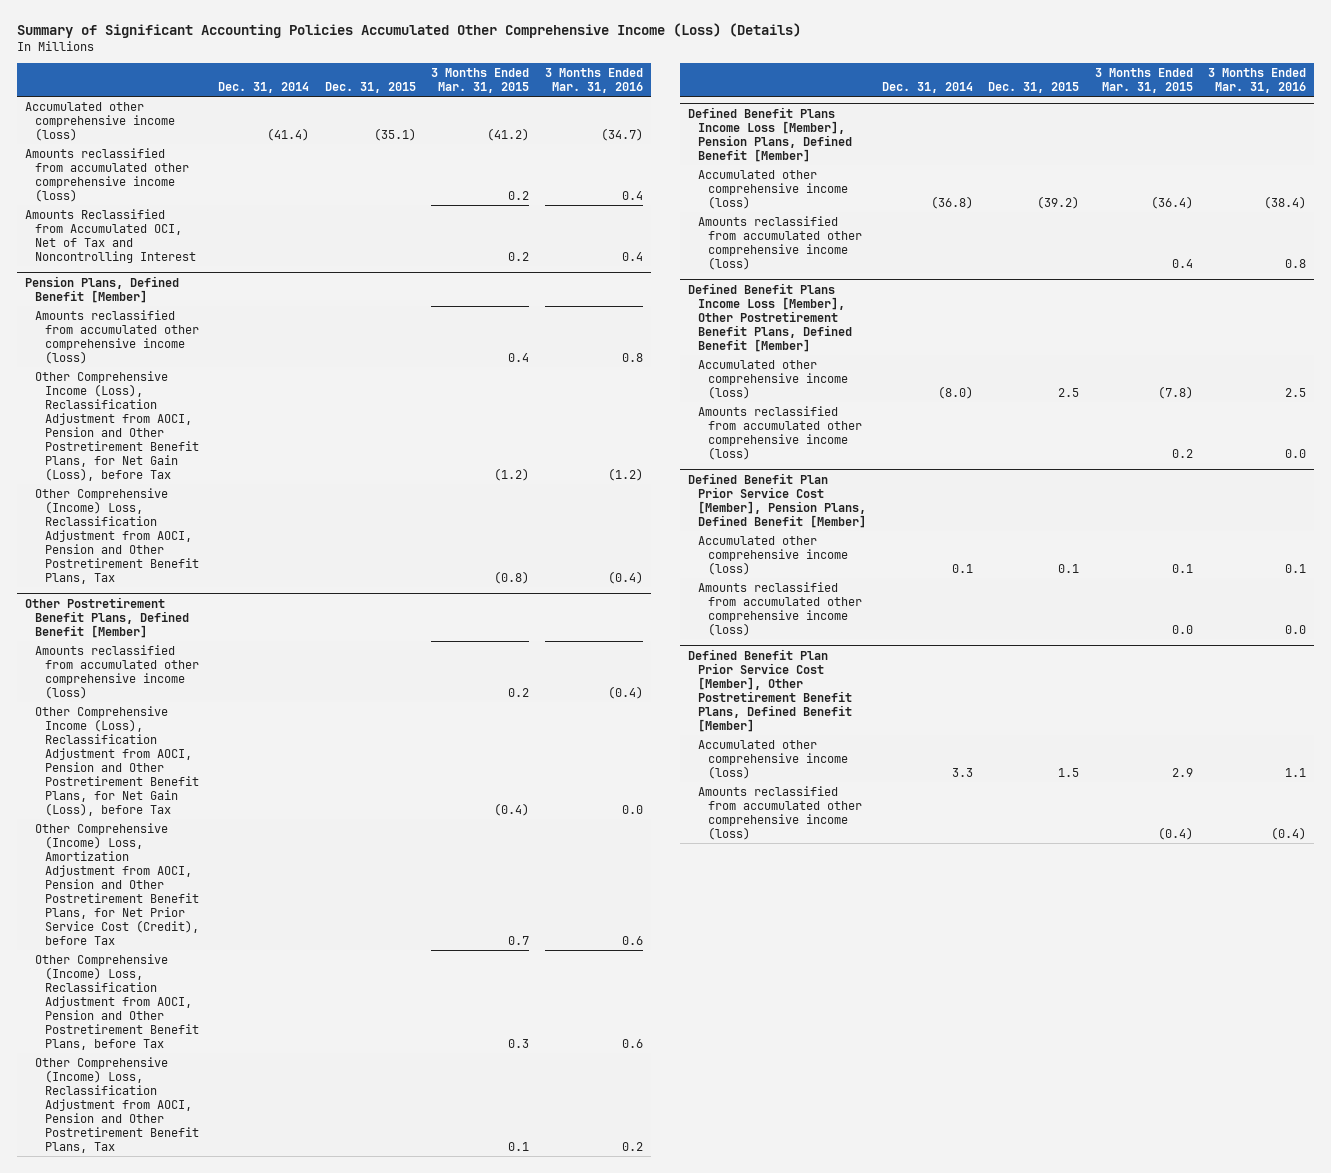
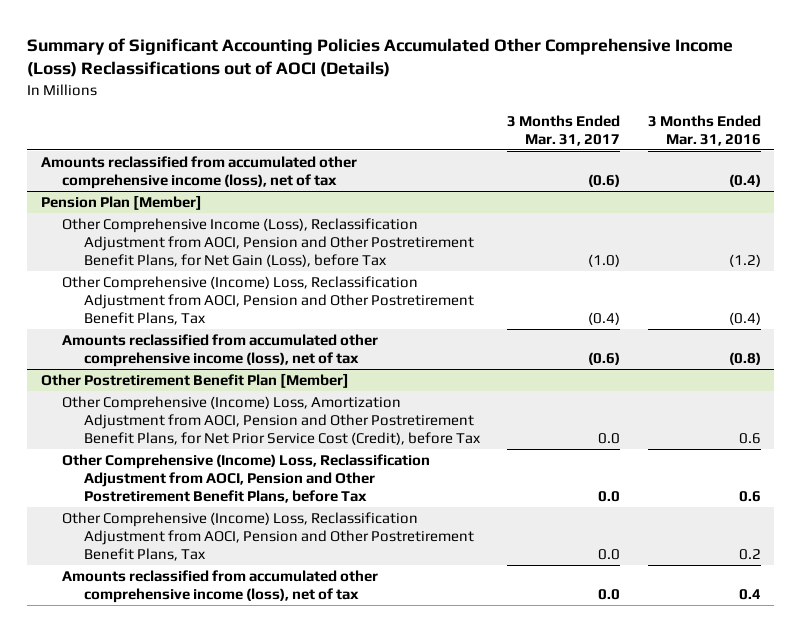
- Summary of Significant Accounting Policies Accumulated Other Comprehensive Income (Loss) (Details)
+ Summary of Significant Accounting Policies Accumulated Other Comprehensive Income (Loss) Reclassifications out of AOCI (Details)
- | Dec. 31, 2014 | Dec. 31, 2015 | 3 Months Ended Mar. 31, 2015 | 3 Months Ended Mar. 31, 2016
+ | 3 Months Ended Mar. 31, 2017 | 3 Months Ended Mar. 31, 2016
- Accumulated other comprehensive income (loss) | (41.4) | (35.1) | (41.2) | (34.7)
- Amounts reclassified from accumulated other comprehensive income (loss) | | | 0.2 | 0.4
- Amounts Reclassified from Accumulated OCI, Net of Tax and Noncontrolling Interest | | | 0.2 | 0.4
- Pension Plans, Defined Benefit [Member]
- Amounts reclassified from accumulated other comprehensive income (loss) | | | 0.4 | 0.8
+ Amounts reclassified from accumulated other comprehensive income (loss), net of tax | (0.6) | (0.4)
+ Pension Plan [Member]
- Other Postretirement Benefit Plans, Defined Benefit [Member]
- Amounts reclassified from accumulated other comprehensive income (loss) | | | 0.2 | (0.4)
- Other Comprehensive Income (Loss), Reclassification Adjustment from AOCI, Pension and Other Postretirement Benefit Plans, for Net Gain (Loss), before Tax | | | (0.4) | 0.0
+ Amounts reclassified from accumulated other comprehensive income (loss), net of tax | (0.6) | (0.8)
+ Other Postretirement Benefit Plan [Member]
- Defined Benefit Plans Income Loss [Member], Pension Plans, Defined Benefit [Member]
- Accumulated other comprehensive income (loss) | (36.8) | (39.2) | (36.4) | (38.4)
- Amounts reclassified from accumulated other comprehensive income (loss) | | | 0.4 | 0.8
- Defined Benefit Plans Income Loss [Member], Other Postretirement Benefit Plans, Defined Benefit [Member]
- Accumulated other comprehensive income (loss) | (8.0) | 2.5 | (7.8) | 2.5
- Amounts reclassified from accumulated other comprehensive income (loss) | | | 0.2 | 0.0
- Defined Benefit Plan Prior Service Cost [Member], Pension Plans, Defined Benefit [Member]
- Accumulated other comprehensive income (loss) | 0.1 | 0.1 | 0.1 | 0.1
- Amounts reclassified from accumulated other comprehensive income (loss) | | | 0.0 | 0.0
- Defined Benefit Plan Prior Service Cost [Member], Other Postretirement Benefit Plans, Defined Benefit [Member]
- Accumulated other comprehensive income (loss) | 3.3 | 1.5 | 2.9 | 1.1
- Amounts reclassified from accumulated other comprehensive income (loss) | | | (0.4) | (0.4)
+ Amounts reclassified from accumulated other comprehensive income (loss), net of tax | 0.0 | 0.4

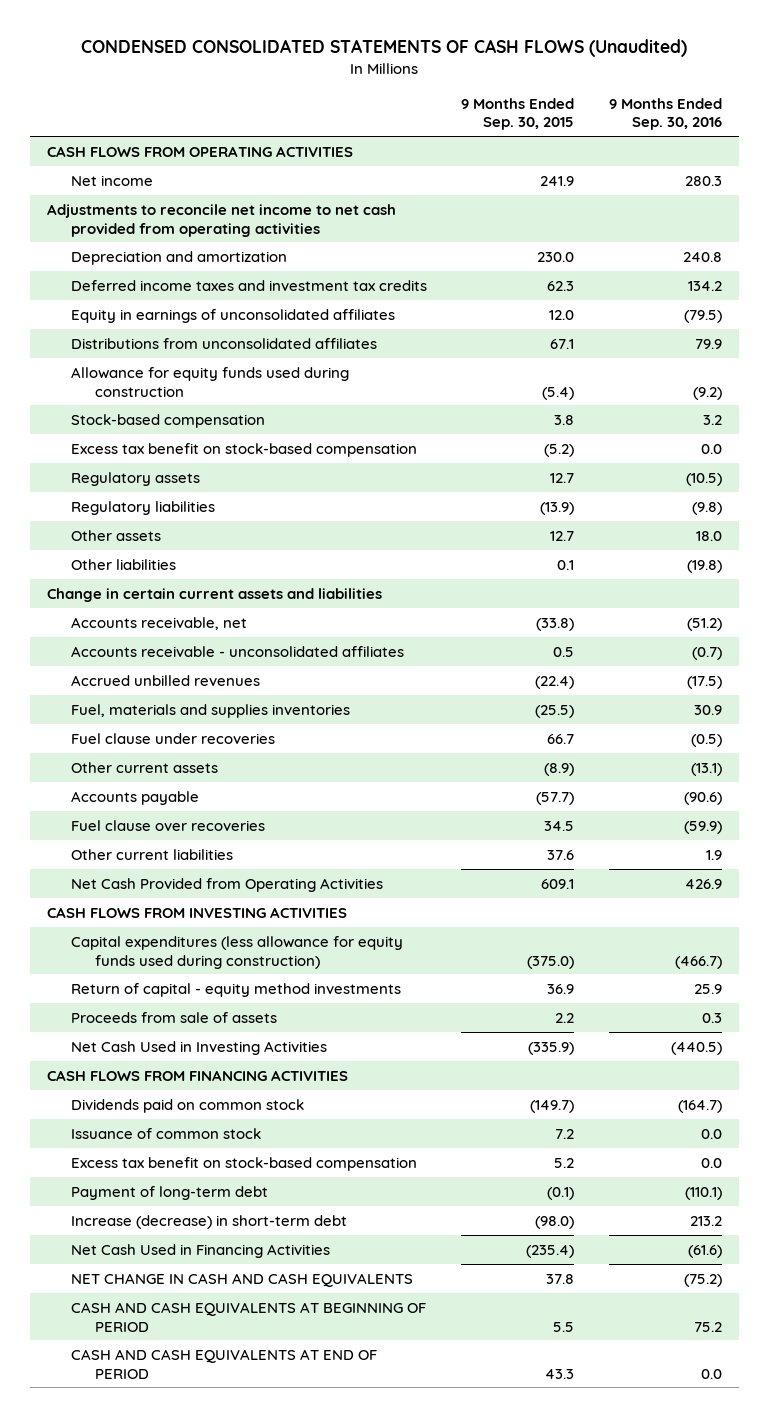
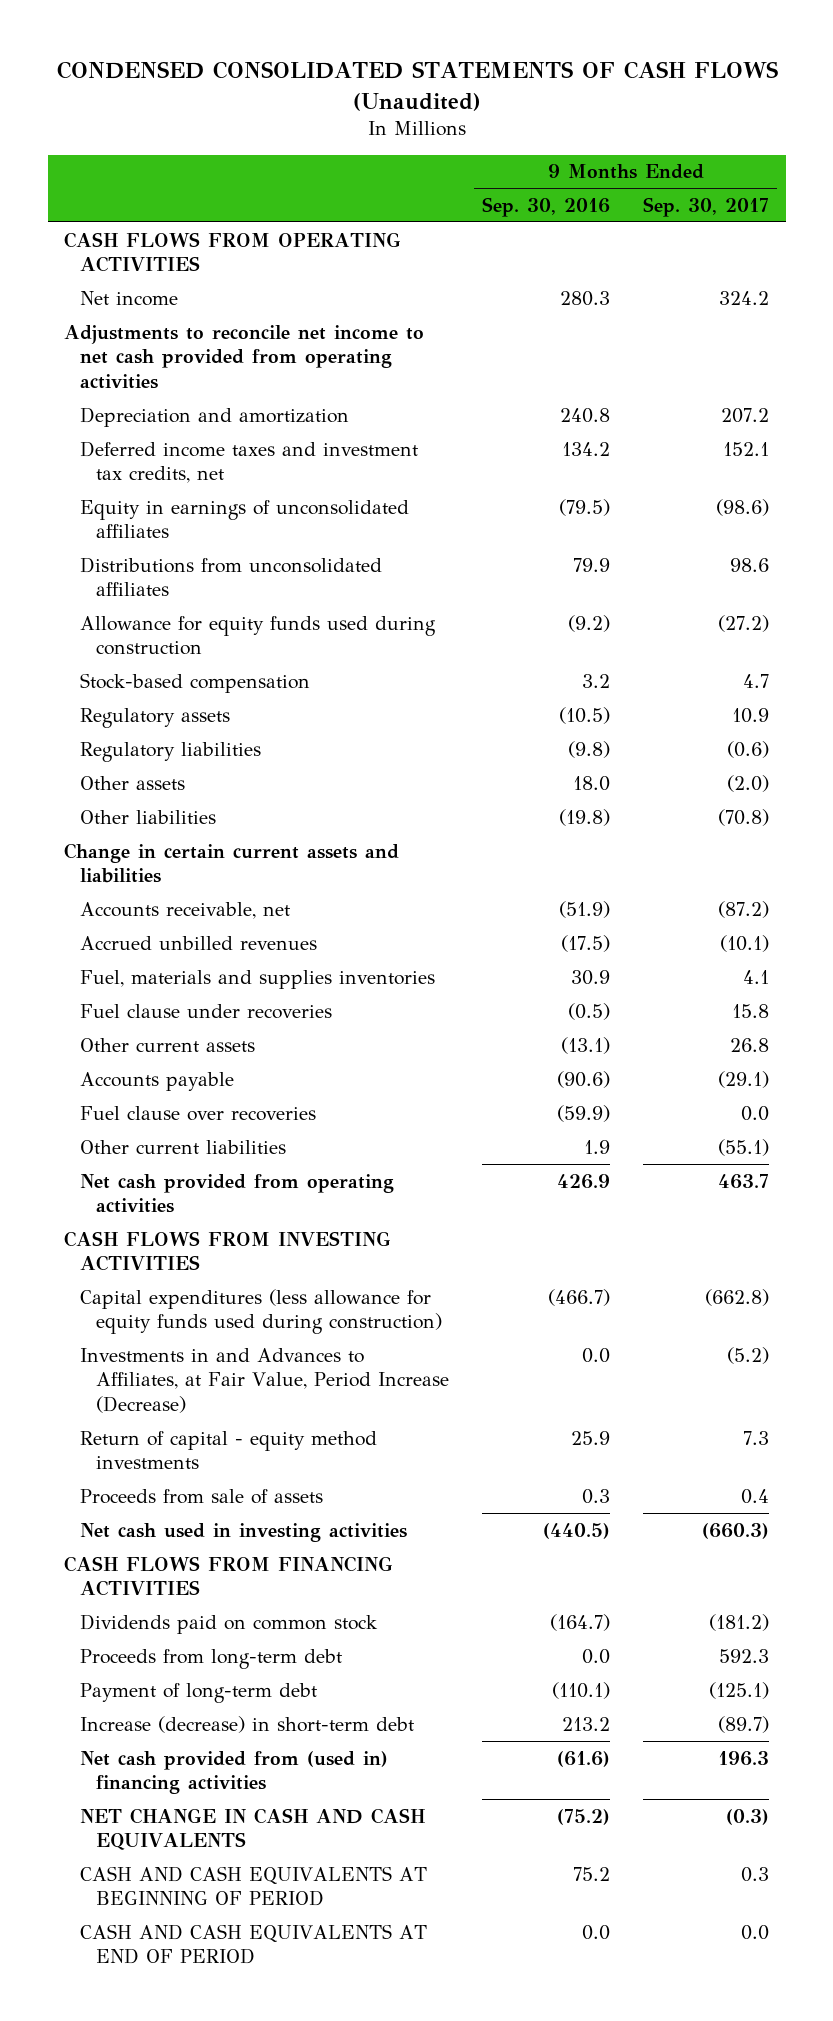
- | 9 Months Ended Sep. 30, 2015 | 9 Months Ended Sep. 30, 2016
+ | 9 Months Ended Sep. 30, 2016 | 9 Months Ended Sep. 30, 2017
- Deferred income taxes and investment tax credits | 62.3 | 134.2
+ Deferred income taxes and investment tax credits, net | 134.2 | 152.1
- Excess tax benefit on stock-based compensation | (5.2) | 0.0
- Accounts receivable, net | (33.8) | (51.2)
- Accounts receivable - unconsolidated affiliates | 0.5 | (0.7)
+ Accounts receivable, net | (51.9) | (87.2)
- Net Cash Provided from Operating Activities | 609.1 | 426.9
+ Net cash provided from operating activities | 426.9 | 463.7
+ Investments in and Advances to Affiliates, at Fair Value, Period Increase (Decrease) | 0.0 | (5.2)
- Net Cash Used in Investing Activities | (335.9) | (440.5)
+ Net cash used in investing activities | (440.5) | (660.3)
- Issuance of common stock | 7.2 | 0.0
- Excess tax benefit on stock-based compensation | 5.2 | 0.0
+ Proceeds from long-term debt | 0.0 | 592.3
- Net Cash Used in Financing Activities | (235.4) | (61.6)
+ Net cash provided from (used in) financing activities | (61.6) | 196.3

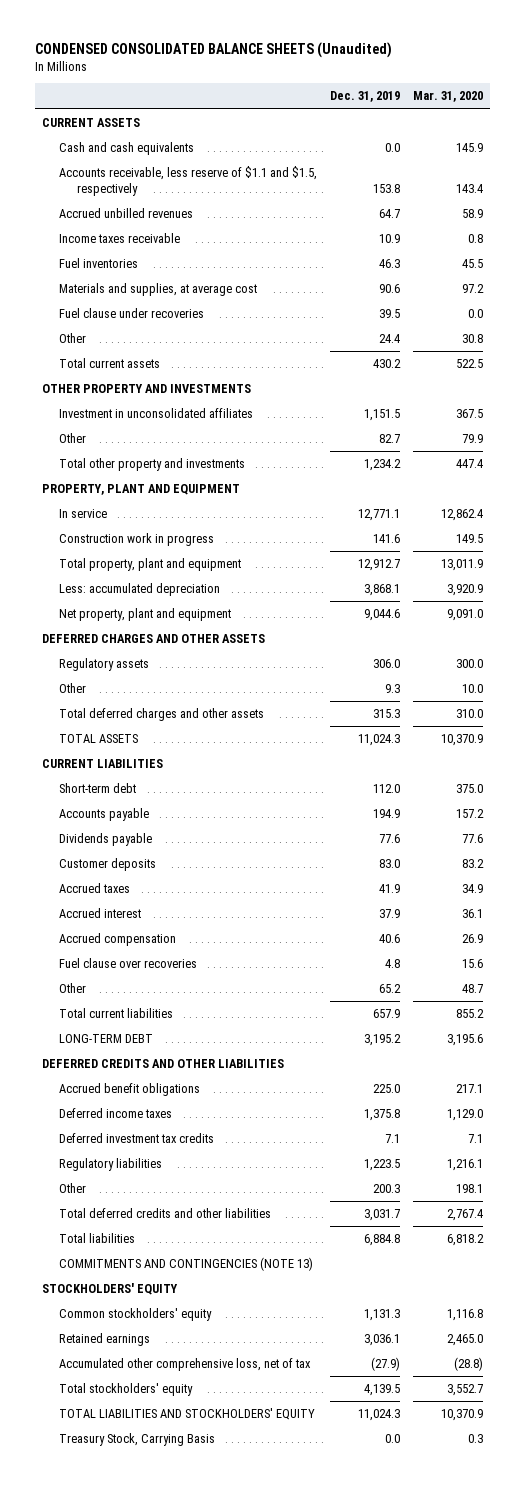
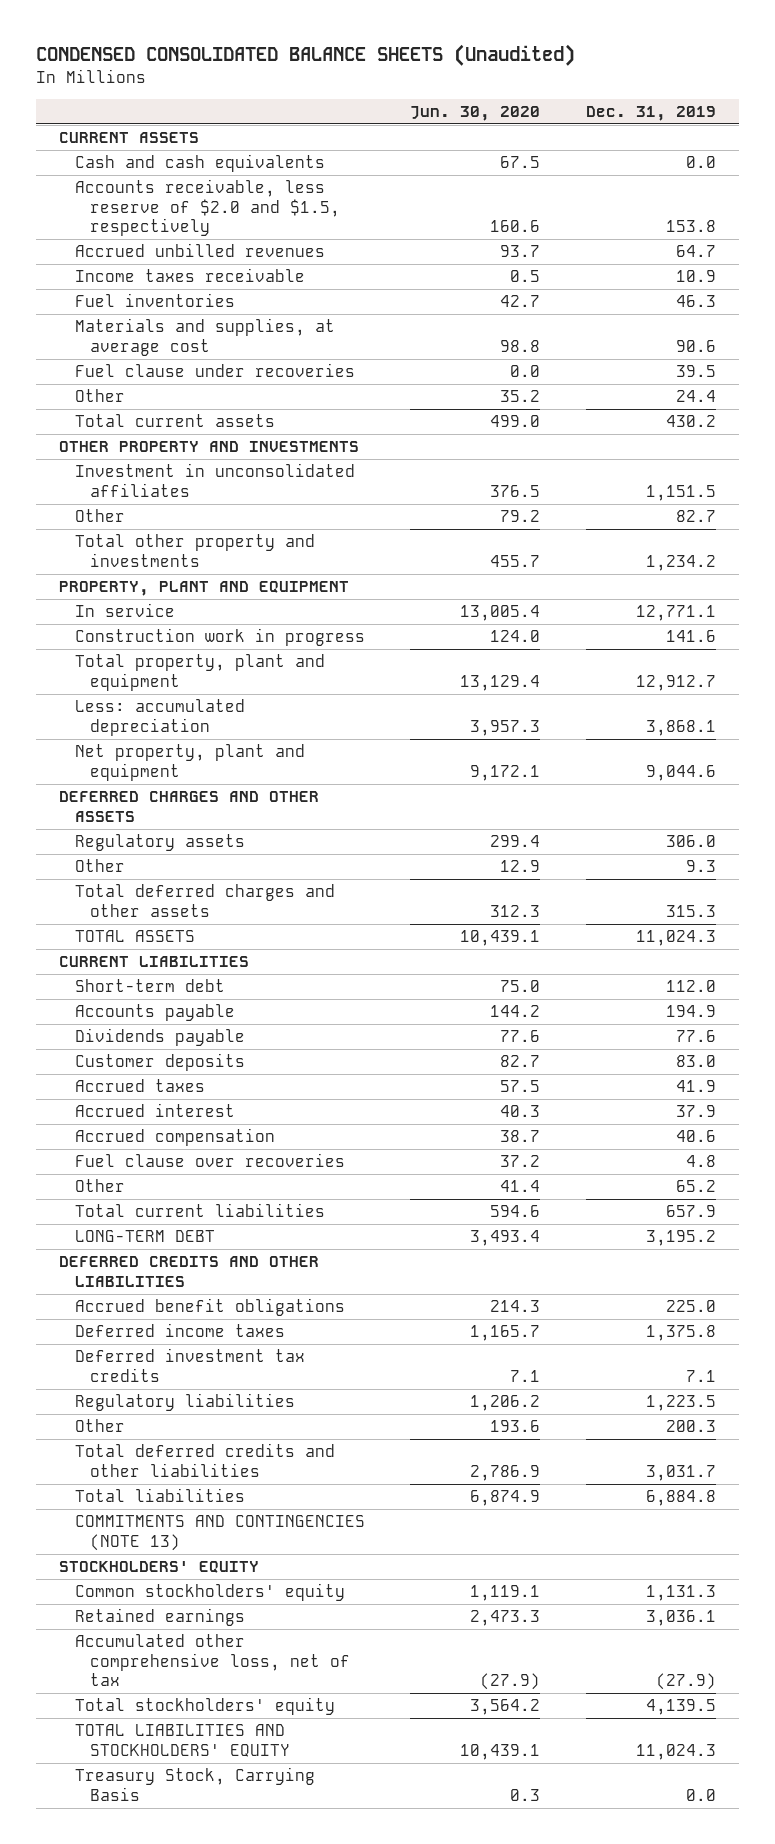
- | Dec. 31, 2019 | Mar. 31, 2020
+ | Jun. 30, 2020 | Dec. 31, 2019
- Accounts receivable, less reserve of $1.1 and $1.5, respectively | 153.8 | 143.4
+ Accounts receivable, less reserve of $2.0 and $1.5, respectively | 160.6 | 153.8

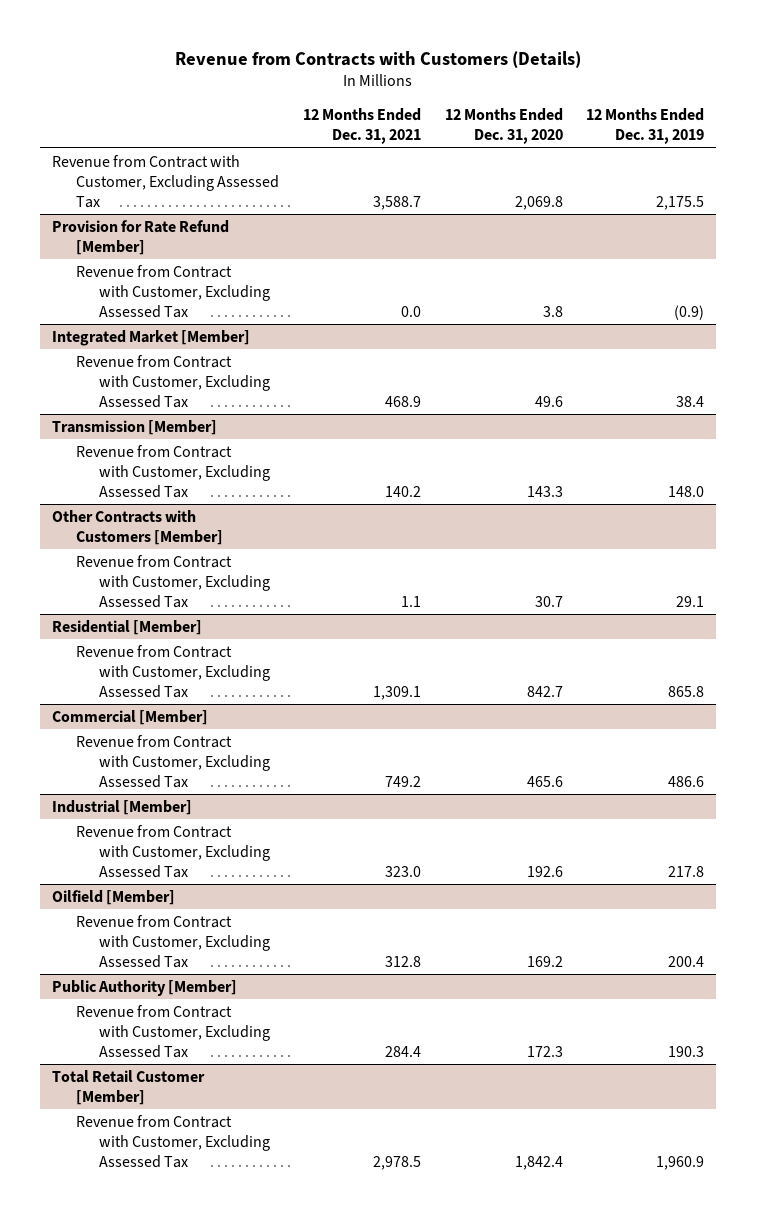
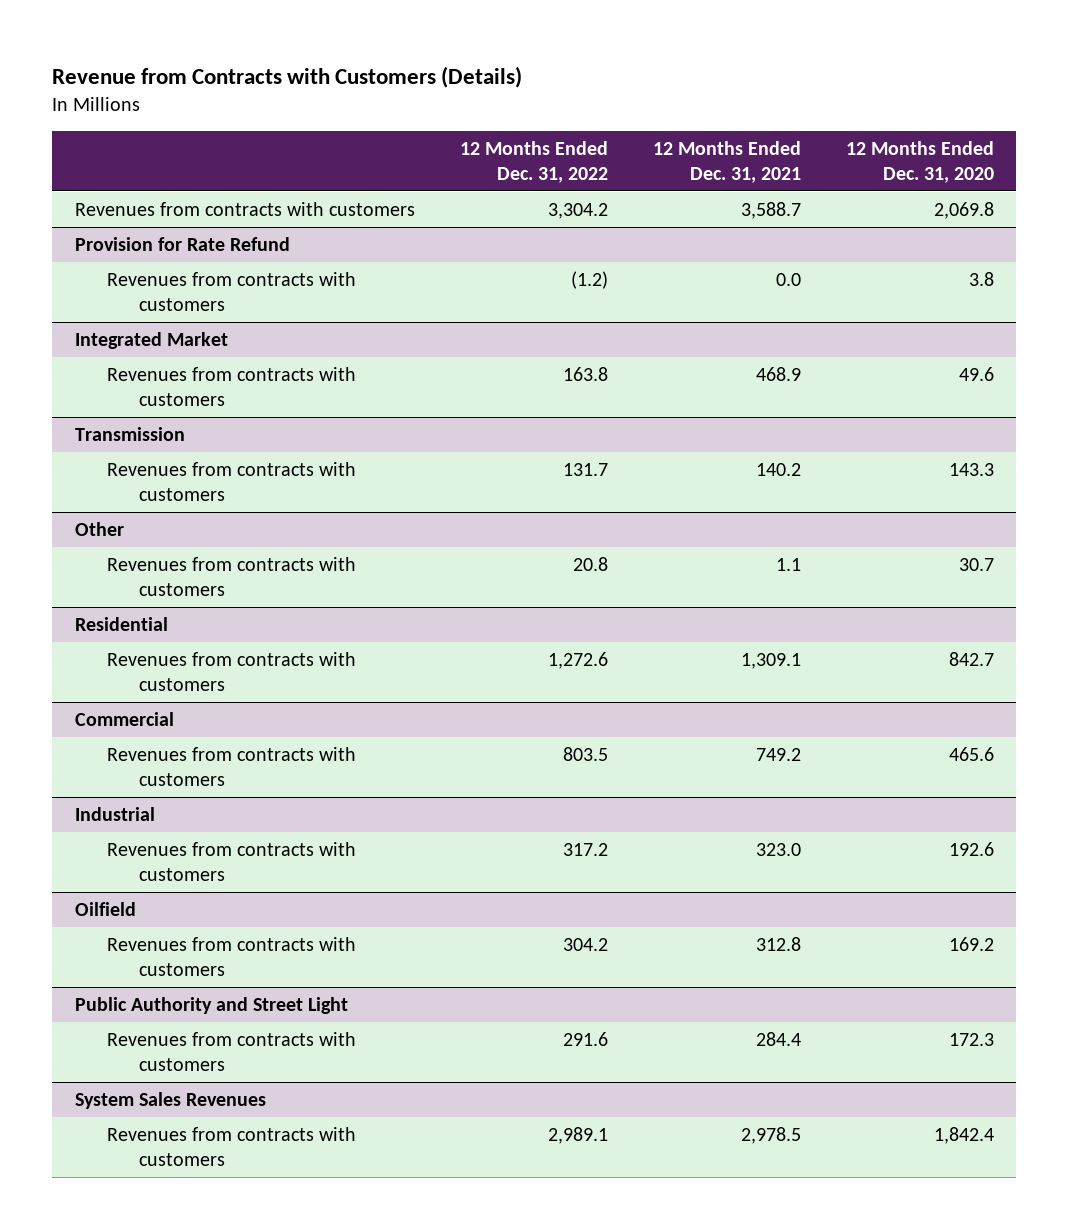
- | 12 Months Ended Dec. 31, 2021 | 12 Months Ended Dec. 31, 2020 | 12 Months Ended Dec. 31, 2019
+ | 12 Months Ended Dec. 31, 2022 | 12 Months Ended Dec. 31, 2021 | 12 Months Ended Dec. 31, 2020
- Revenue from Contract with Customer, Excluding Assessed Tax | 3,588.7 | 2,069.8 | 2,175.5
- Provision for Rate Refund [Member]
- Revenue from Contract with Customer, Excluding Assessed Tax | 0.0 | 3.8 | (0.9)
- Integrated Market [Member]
- Revenue from Contract with Customer, Excluding Assessed Tax | 468.9 | 49.6 | 38.4
- Transmission [Member]
- Revenue from Contract with Customer, Excluding Assessed Tax | 140.2 | 143.3 | 148.0
- Other Contracts with Customers [Member]
- Revenue from Contract with Customer, Excluding Assessed Tax | 1.1 | 30.7 | 29.1
- Residential [Member]
- Revenue from Contract with Customer, Excluding Assessed Tax | 1,309.1 | 842.7 | 865.8
- Commercial [Member]
- Revenue from Contract with Customer, Excluding Assessed Tax | 749.2 | 465.6 | 486.6
- Industrial [Member]
- Revenue from Contract with Customer, Excluding Assessed Tax | 323.0 | 192.6 | 217.8
- Oilfield [Member]
- Revenue from Contract with Customer, Excluding Assessed Tax | 312.8 | 169.2 | 200.4
- Public Authority [Member]
- Revenue from Contract with Customer, Excluding Assessed Tax | 284.4 | 172.3 | 190.3
- Total Retail Customer [Member]
- Revenue from Contract with Customer, Excluding Assessed Tax | 2,978.5 | 1,842.4 | 1,960.9
+ Revenues from contracts with customers | 3,304.2 | 3,588.7 | 2,069.8
+ Provision for Rate Refund
+ Revenues from contracts with customers | (1.2) | 0.0 | 3.8
+ Integrated Market
+ Revenues from contracts with customers | 163.8 | 468.9 | 49.6
+ Transmission
+ Revenues from contracts with customers | 131.7 | 140.2 | 143.3
+ Other
+ Revenues from contracts with customers | 20.8 | 1.1 | 30.7
+ Residential
+ Revenues from contracts with customers | 1,272.6 | 1,309.1 | 842.7
+ Commercial
+ Revenues from contracts with customers | 803.5 | 749.2 | 465.6
+ Industrial
+ Revenues from contracts with customers | 317.2 | 323.0 | 192.6
+ Oilfield
+ Revenues from contracts with customers | 304.2 | 312.8 | 169.2
+ Public Authority and Street Light
+ Revenues from contracts with customers | 291.6 | 284.4 | 172.3
+ System Sales Revenues
+ Revenues from contracts with customers | 2,989.1 | 2,978.5 | 1,842.4

